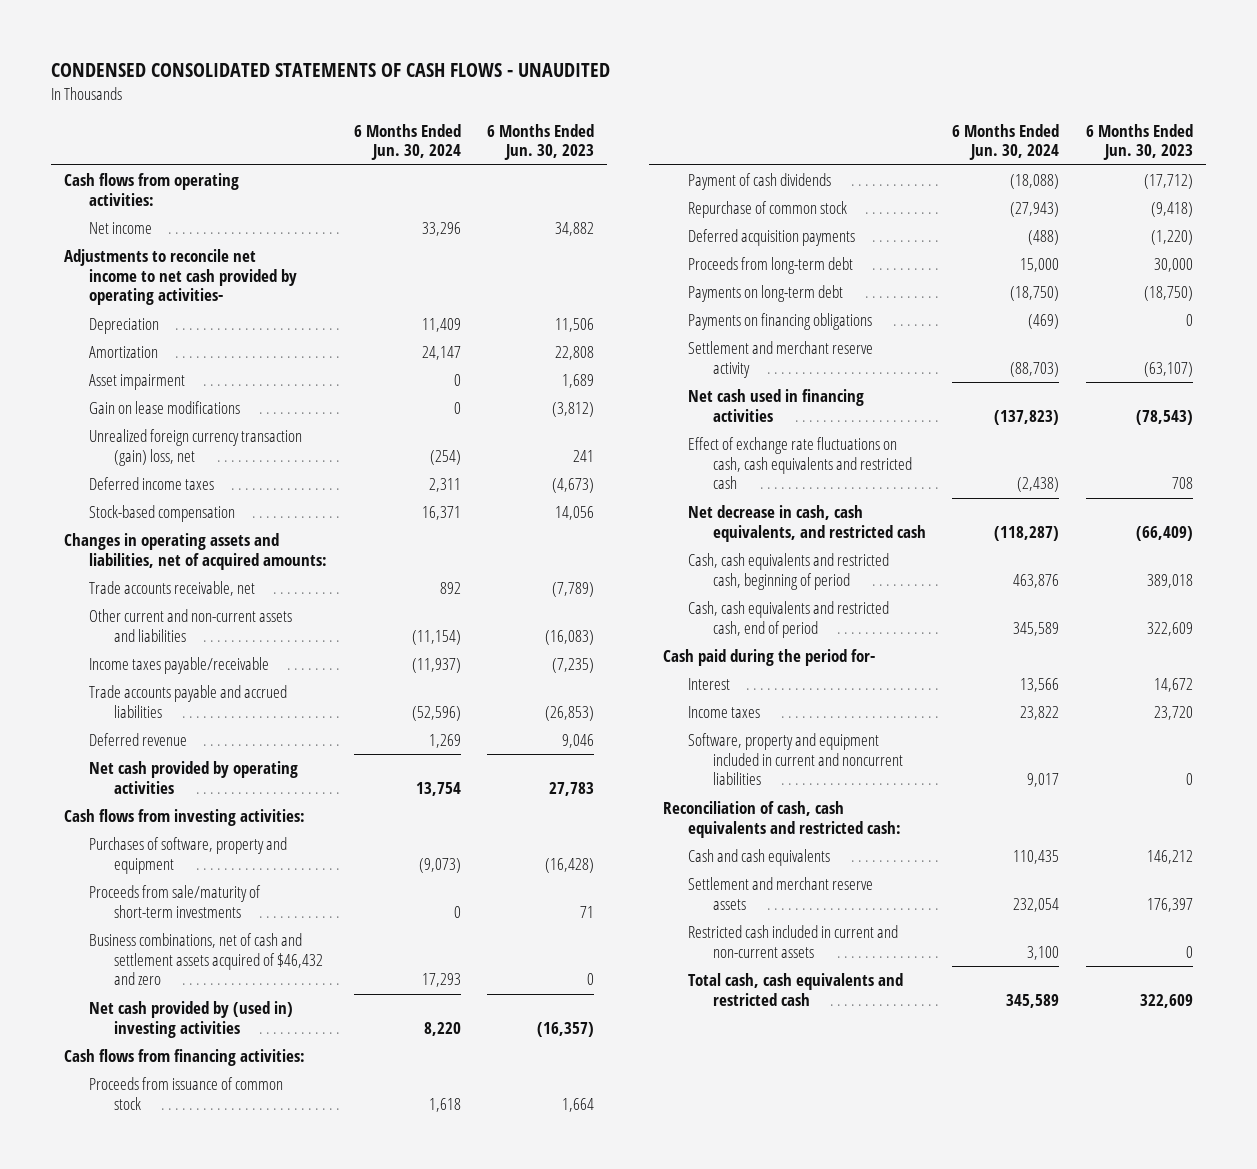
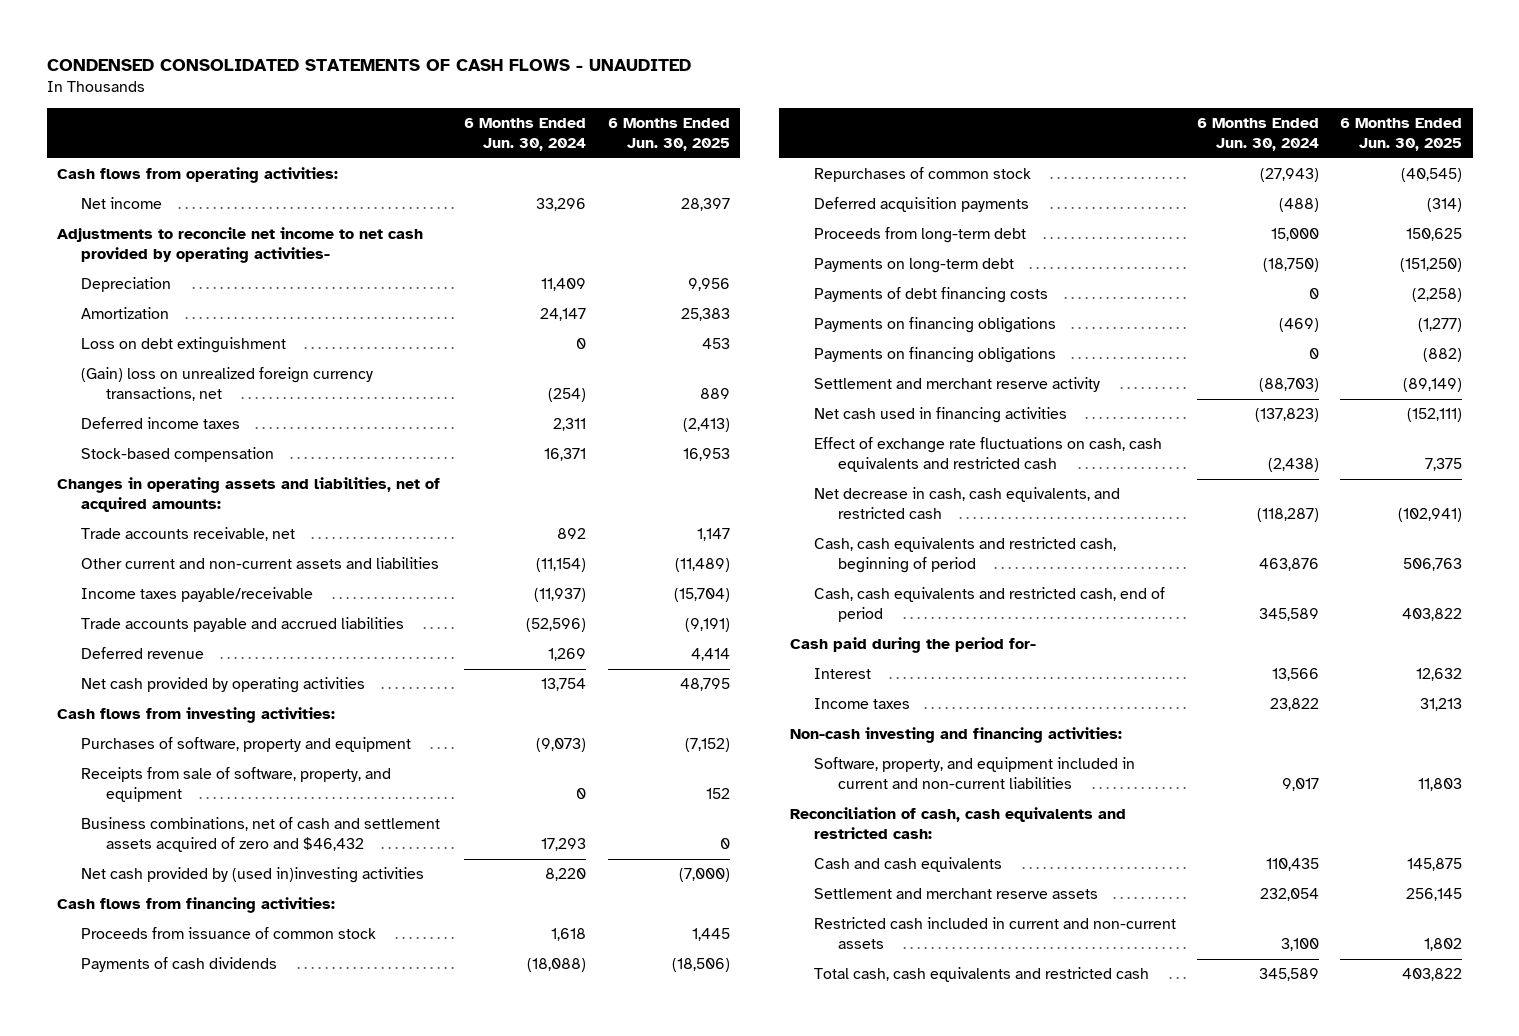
- | 6 Months Ended Jun. 30, 2024 | 6 Months Ended Jun. 30, 2023
+ | 6 Months Ended Jun. 30, 2024 | 6 Months Ended Jun. 30, 2025
- Asset impairment | 0 | 1,689
- Gain on lease modifications | 0 | (3,812)
- Unrealized foreign currency transaction (gain) loss, net | (254) | 241
+ Loss on debt extinguishment | 0 | 453
+ (Gain) loss on unrealized foreign currency transactions, net | (254) | 889
- Proceeds from sale/maturity of short-term investments | 0 | 71
- Business combinations, net of cash and settlement assets acquired of $46,432 and zero | 17,293 | 0
- Net cash provided by (used in) investing activities | 8,220 | (16,357)
+ Receipts from sale of software, property, and equipment | 0 | 152
+ Business combinations, net of cash and settlement assets acquired of zero and $46,432 | 17,293 | 0
+ Net cash provided by (used in)investing activities | 8,220 | (7,000)
- Payment of cash dividends | (18,088) | (17,712)
- Repurchase of common stock | (27,943) | (9,418)
+ Payments of cash dividends | (18,088) | (18,506)
+ Repurchases of common stock | (27,943) | (40,545)
+ Payments of debt financing costs | 0 | (2,258)
+ Payments on financing obligations | 0 | (882)
- Software, property and equipment included in current and noncurrent liabilities | 9,017 | 0
+ Non-cash investing and financing activities:
+ Software, property, and equipment included in current and non-current liabilities | 9,017 | 11,803

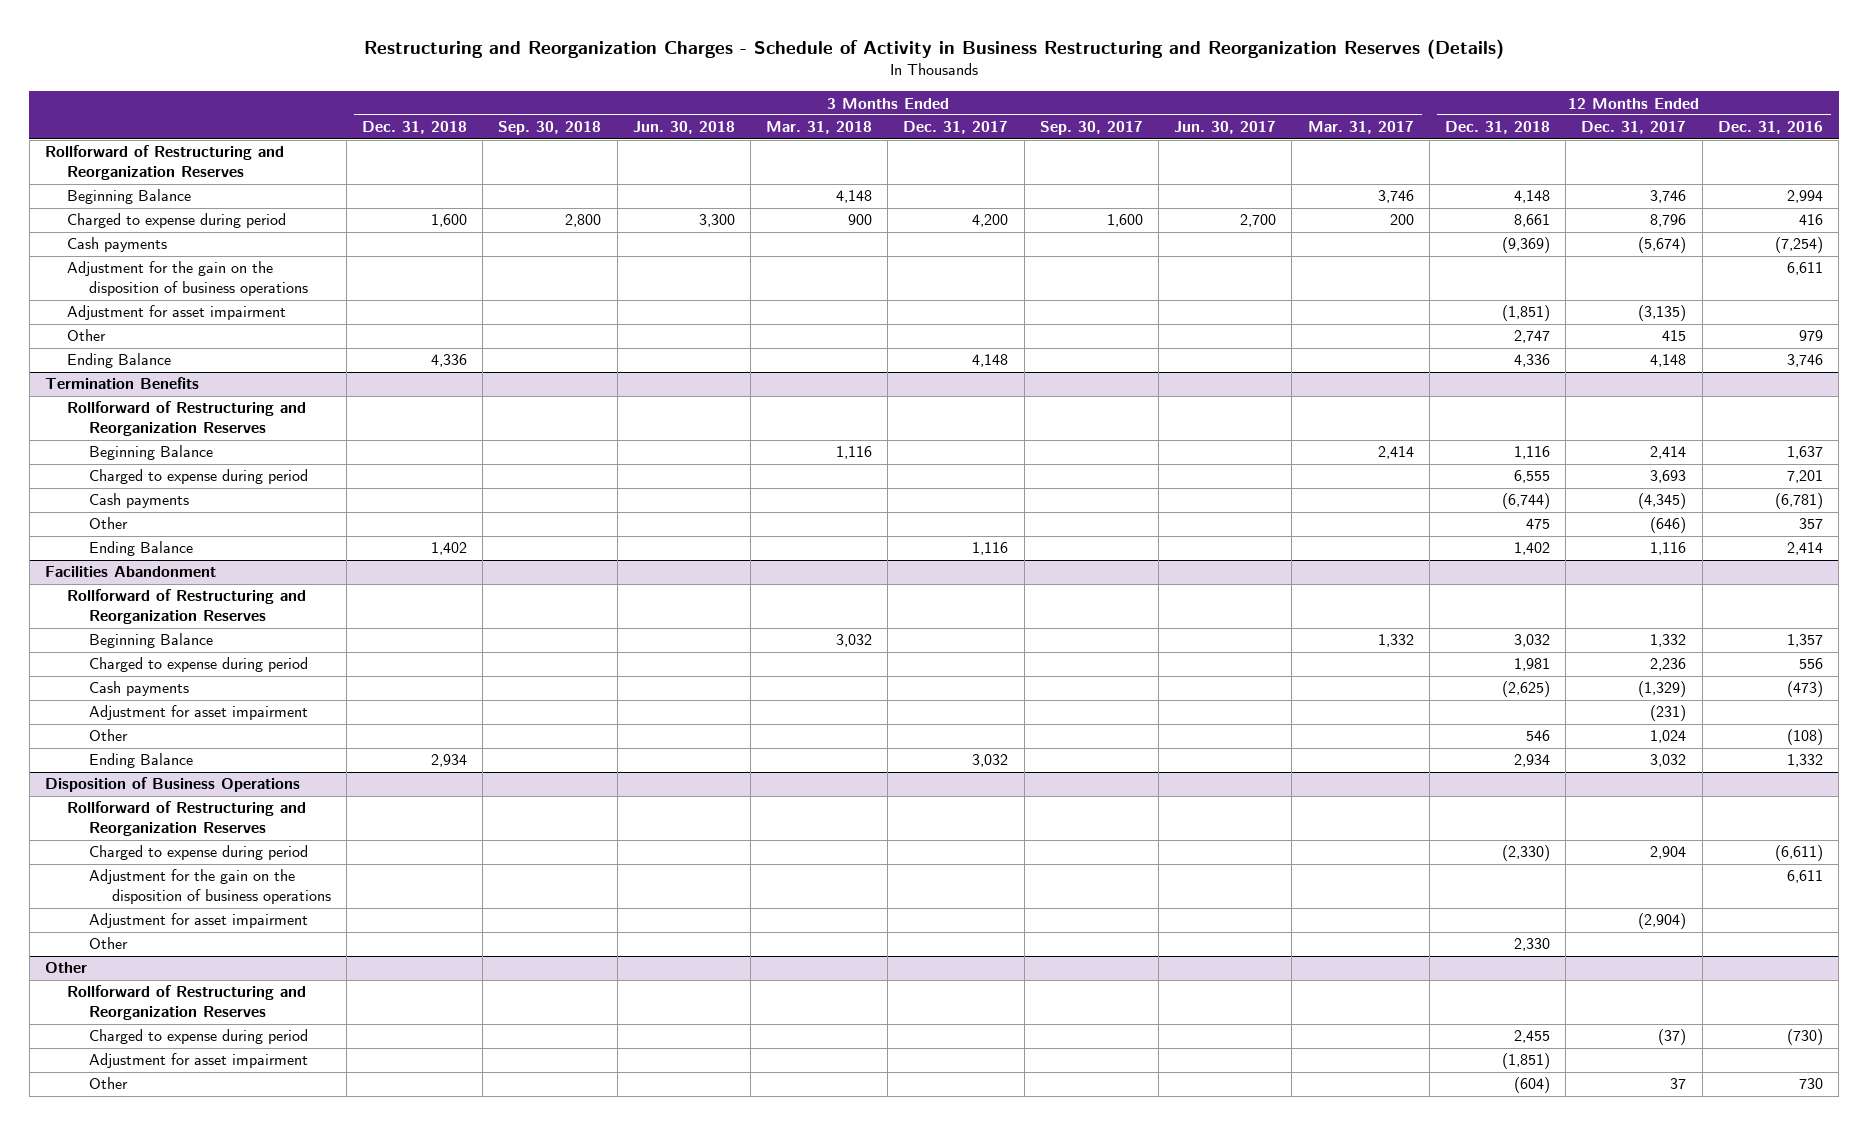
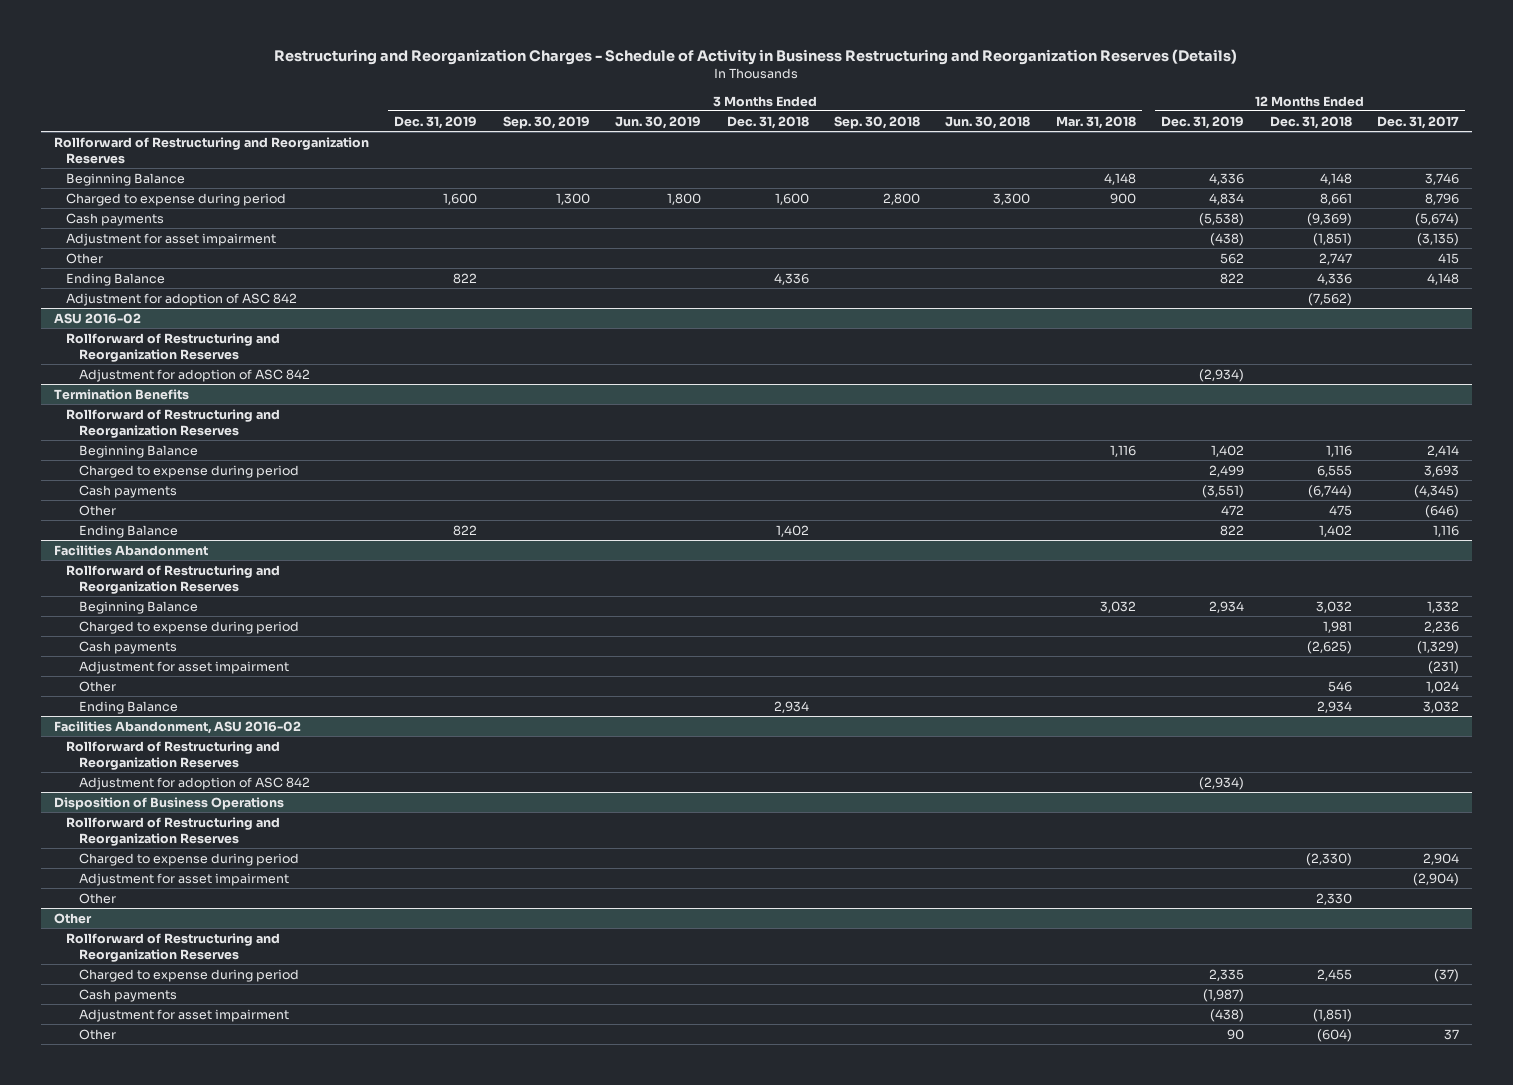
- | 3 Months Ended Dec. 31, 2018 | 3 Months Ended Sep. 30, 2018 | 3 Months Ended Jun. 30, 2018 | 3 Months Ended Mar. 31, 2018 | 3 Months Ended Dec. 31, 2017 | 3 Months Ended Sep. 30, 2017 | 3 Months Ended Jun. 30, 2017 | 3 Months Ended Mar. 31, 2017 | 12 Months Ended Dec. 31, 2018 | 12 Months Ended Dec. 31, 2017 | 12 Months Ended Dec. 31, 2016
+ | 3 Months Ended Dec. 31, 2019 | 3 Months Ended Sep. 30, 2019 | 3 Months Ended Jun. 30, 2019 | 3 Months Ended Dec. 31, 2018 | 3 Months Ended Sep. 30, 2018 | 3 Months Ended Jun. 30, 2018 | 3 Months Ended Mar. 31, 2018 | 12 Months Ended Dec. 31, 2019 | 12 Months Ended Dec. 31, 2018 | 12 Months Ended Dec. 31, 2017
- Adjustment for the gain on the disposition of business operations | | | | | | | | | | | 6,611
+ Adjustment for adoption of ASC 842 | | | | | | | | | (7,562) |
+ ASU 2016-02
+ Rollforward of Restructuring and Reorganization Reserves
+ Adjustment for adoption of ASC 842 | | | | | | | | (2,934) | |
+ Facilities Abandonment, ASU 2016-02
+ Rollforward of Restructuring and Reorganization Reserves
+ Adjustment for adoption of ASC 842 | | | | | | | | (2,934) | |
@ Disposition of Business Operations
- Adjustment for the gain on the disposition of business operations | | | | | | | | | | | 6,611
@ Other
+ Cash payments | | | | | | | | (1,987) | |

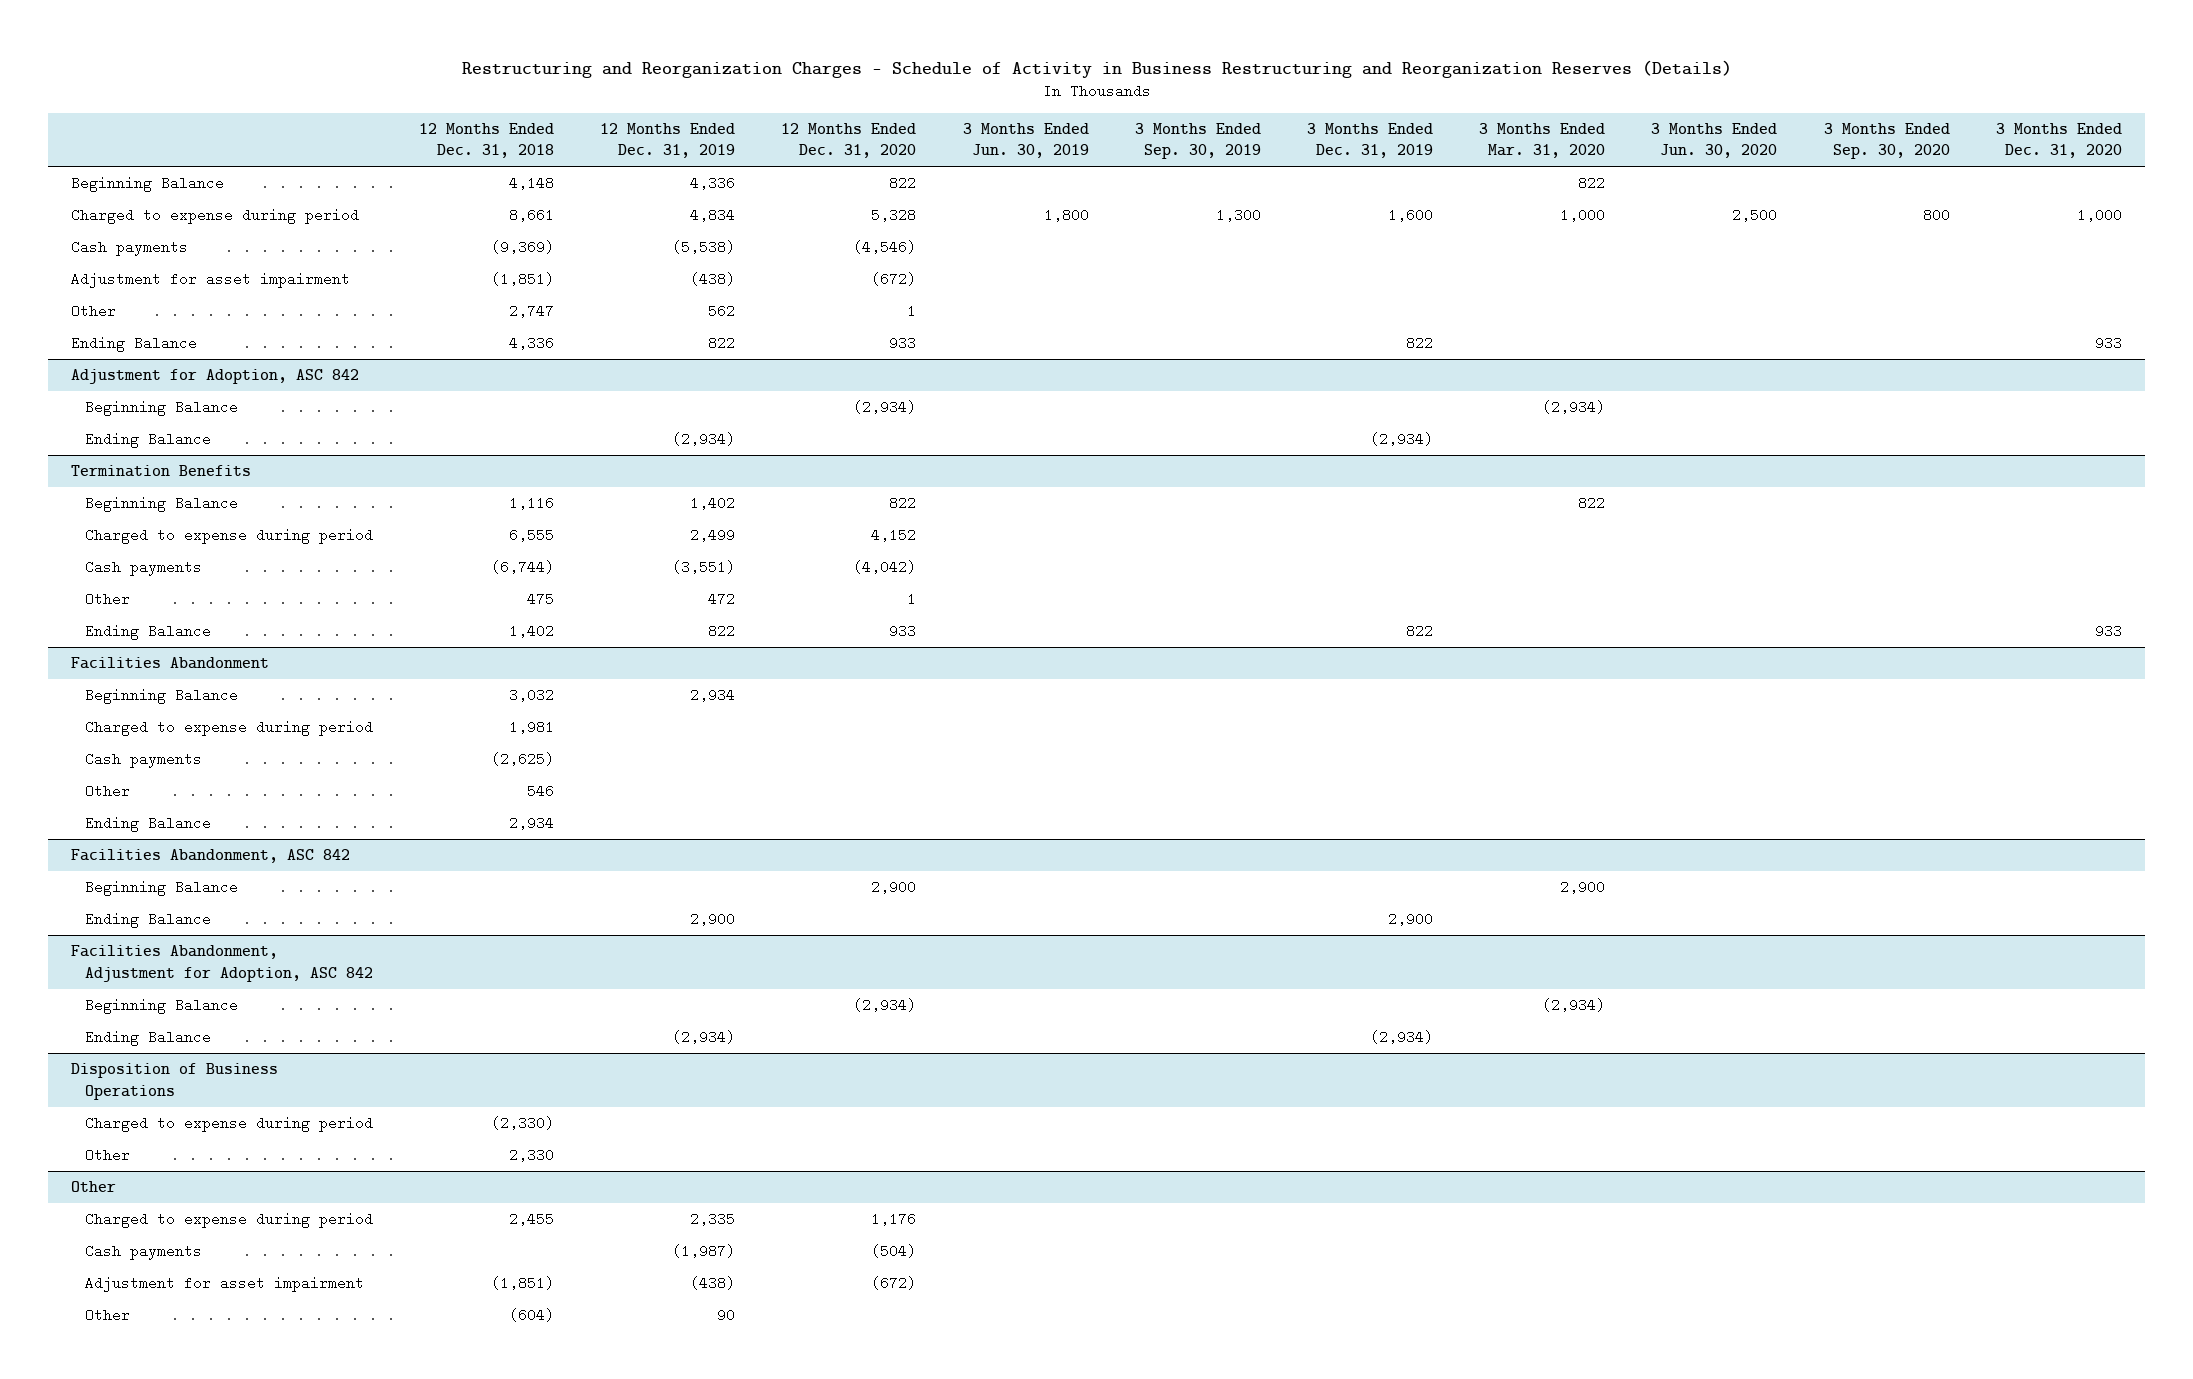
- | 3 Months Ended Dec. 31, 2019 | 3 Months Ended Sep. 30, 2019 | 3 Months Ended Jun. 30, 2019 | 3 Months Ended Dec. 31, 2018 | 3 Months Ended Sep. 30, 2018 | 3 Months Ended Jun. 30, 2018 | 3 Months Ended Mar. 31, 2018 | 12 Months Ended Dec. 31, 2019 | 12 Months Ended Dec. 31, 2018 | 12 Months Ended Dec. 31, 2017
+ | 12 Months Ended Dec. 31, 2018 | 12 Months Ended Dec. 31, 2019 | 12 Months Ended Dec. 31, 2020 | 3 Months Ended Jun. 30, 2019 | 3 Months Ended Sep. 30, 2019 | 3 Months Ended Dec. 31, 2019 | 3 Months Ended Mar. 31, 2020 | 3 Months Ended Jun. 30, 2020 | 3 Months Ended Sep. 30, 2020 | 3 Months Ended Dec. 31, 2020
- Rollforward of Restructuring and Reorganization Reserves
- Adjustment for adoption of ASC 842 | | | | | | | | | (7,562) |
- ASU 2016-02
- Rollforward of Restructuring and Reorganization Reserves
- Adjustment for adoption of ASC 842 | | | | | | | | (2,934) | |
+ Adjustment for Adoption, ASC 842
+ Beginning Balance | | | (2,934) | | | | (2,934) | | |
+ Ending Balance | | (2,934) | | | | (2,934) | | | |
@ Termination Benefits
- Rollforward of Restructuring and Reorganization Reserves
@ Facilities Abandonment
- Rollforward of Restructuring and Reorganization Reserves
- Adjustment for asset impairment | | | | | | | | | | (231)
- Facilities Abandonment, ASU 2016-02
- Rollforward of Restructuring and Reorganization Reserves
- Adjustment for adoption of ASC 842 | | | | | | | | (2,934) | |
+ Facilities Abandonment, ASC 842
+ Beginning Balance | | | 2,900 | | | | 2,900 | | |
+ Ending Balance | | 2,900 | | | | 2,900 | | | |
+ Facilities Abandonment, Adjustment for Adoption, ASC 842
+ Beginning Balance | | | (2,934) | | | | (2,934) | | |
+ Ending Balance | | (2,934) | | | | (2,934) | | | |
@ Disposition of Business Operations
- Rollforward of Restructuring and Reorganization Reserves
- Adjustment for asset impairment | | | | | | | | | | (2,904)
@ Other
- Rollforward of Restructuring and Reorganization Reserves

